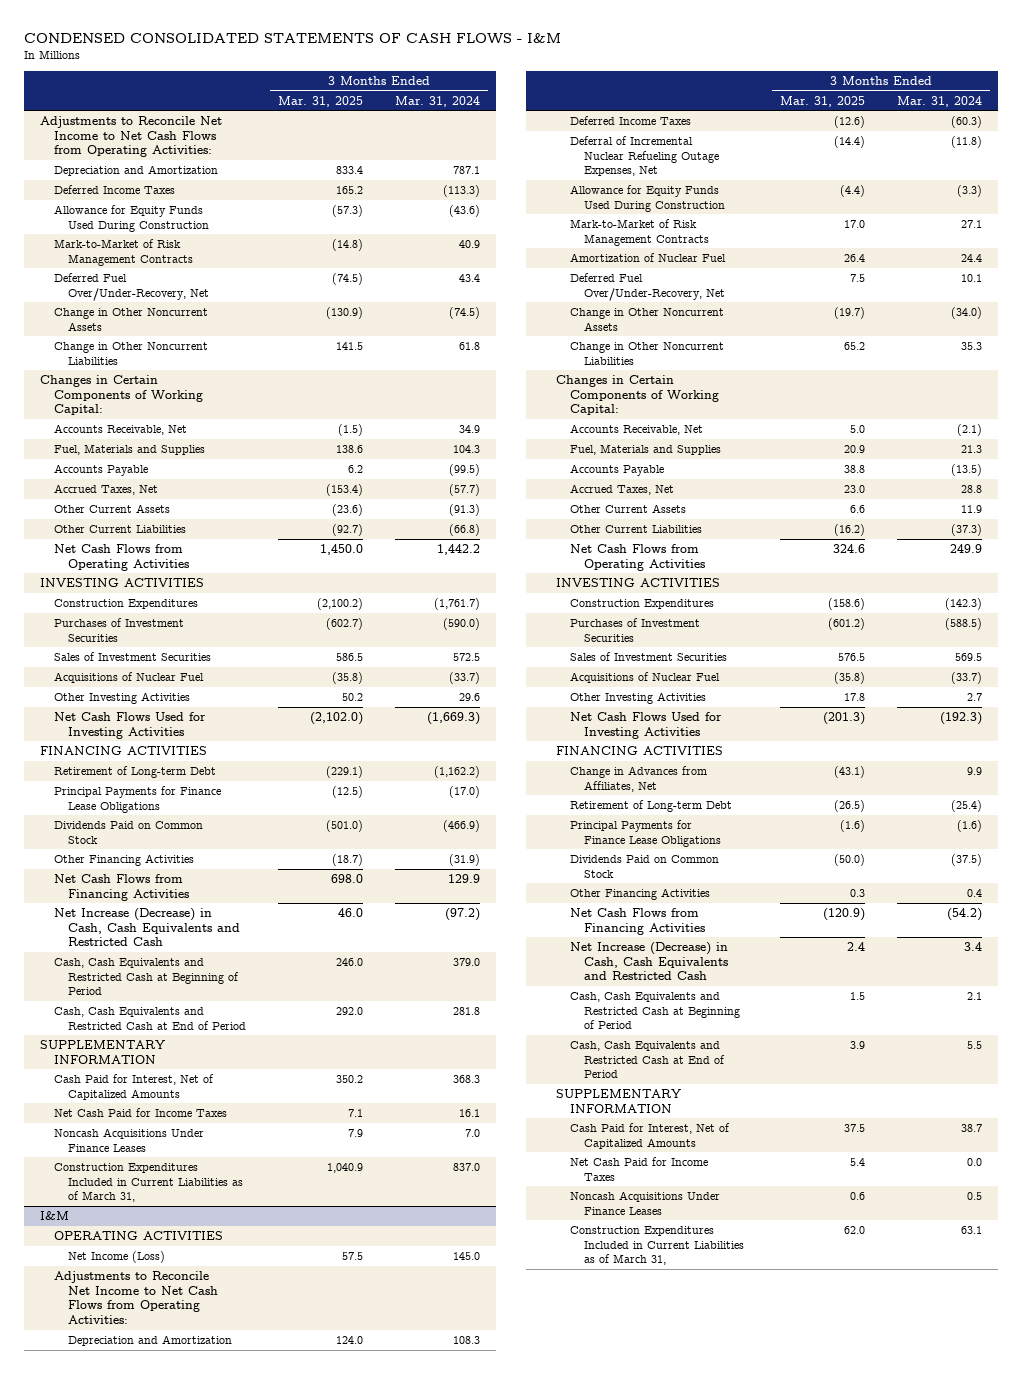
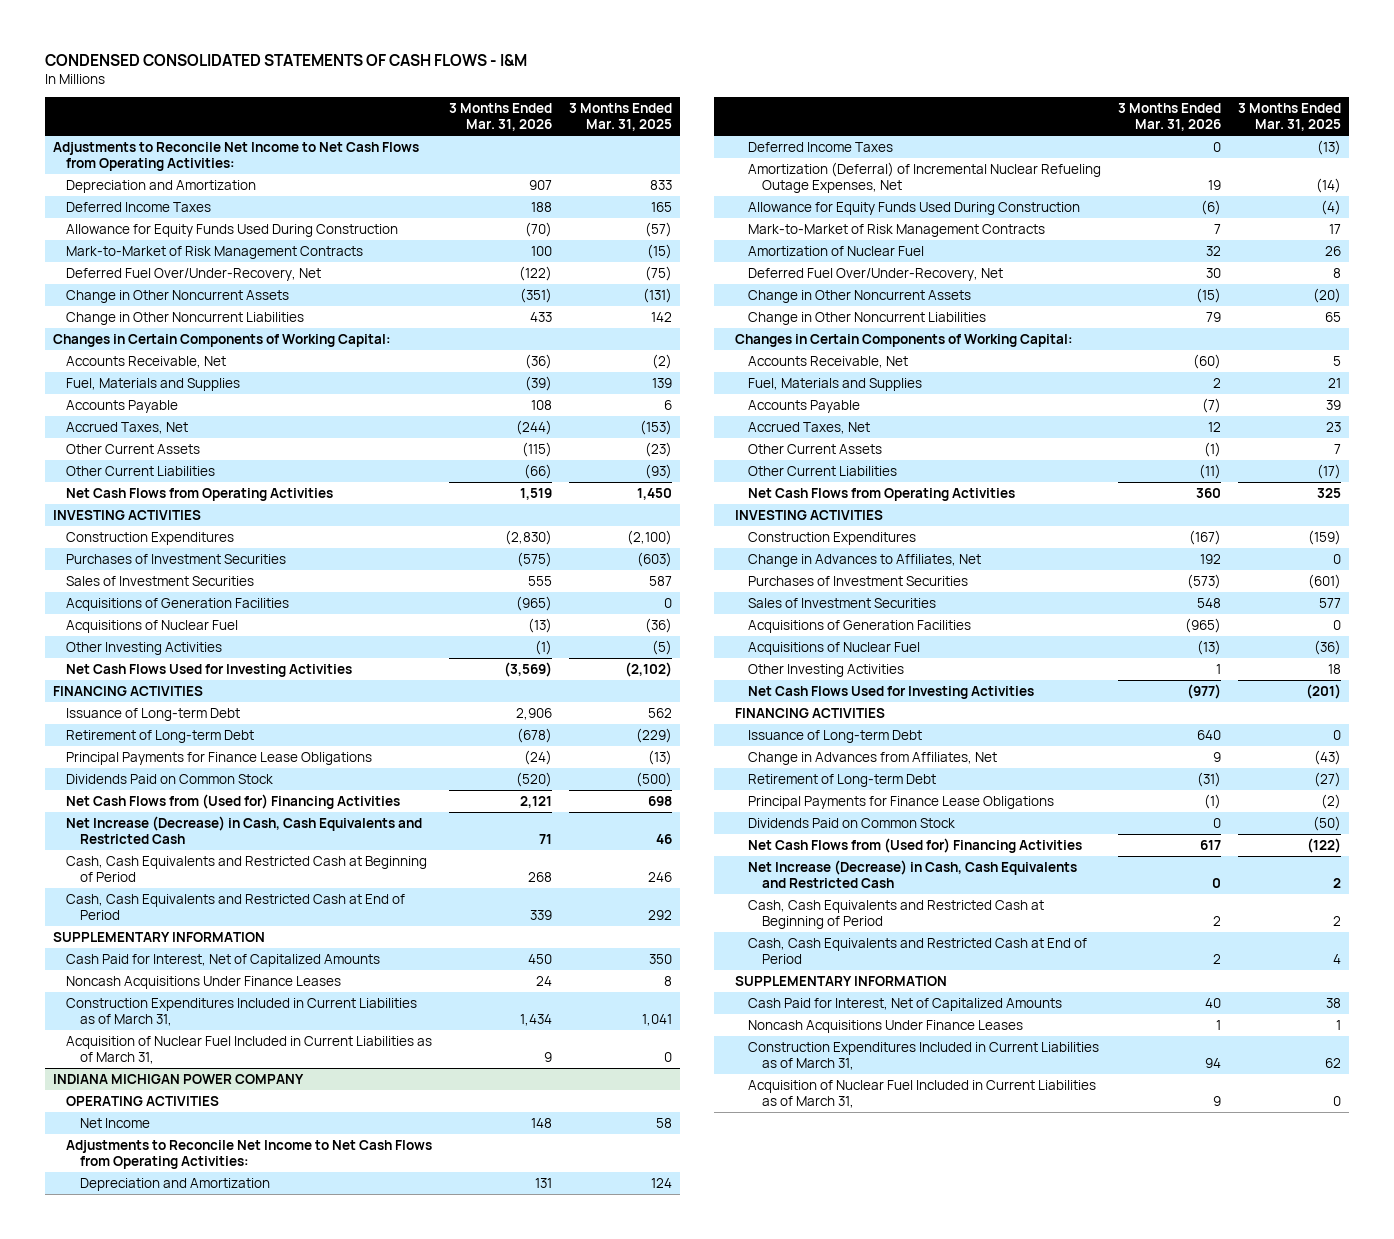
- | 3 Months Ended Mar. 31, 2025 | 3 Months Ended Mar. 31, 2024
+ | 3 Months Ended Mar. 31, 2026 | 3 Months Ended Mar. 31, 2025
- Depreciation and Amortization | 833.4 | 787.1
- Deferred Income Taxes | 165.2 | (113.3)
- Allowance for Equity Funds Used During Construction | (57.3) | (43.6)
- Mark-to-Market of Risk Management Contracts | (14.8) | 40.9
- Deferred Fuel Over/Under-Recovery, Net | (74.5) | 43.4
- Change in Other Noncurrent Assets | (130.9) | (74.5)
- Change in Other Noncurrent Liabilities | 141.5 | 61.8
+ Depreciation and Amortization | 907 | 833
+ Deferred Income Taxes | 188 | 165
+ Allowance for Equity Funds Used During Construction | (70) | (57)
+ Mark-to-Market of Risk Management Contracts | 100 | (15)
+ Deferred Fuel Over/Under-Recovery, Net | (122) | (75)
+ Change in Other Noncurrent Assets | (351) | (131)
+ Change in Other Noncurrent Liabilities | 433 | 142
- Accounts Receivable, Net | (1.5) | 34.9
- Fuel, Materials and Supplies | 138.6 | 104.3
- Accounts Payable | 6.2 | (99.5)
- Accrued Taxes, Net | (153.4) | (57.7)
- Other Current Assets | (23.6) | (91.3)
- Other Current Liabilities | (92.7) | (66.8)
- Net Cash Flows from Operating Activities | 1,450.0 | 1,442.2
+ Accounts Receivable, Net | (36) | (2)
+ Fuel, Materials and Supplies | (39) | 139
+ Accounts Payable | 108 | 6
+ Accrued Taxes, Net | (244) | (153)
+ Other Current Assets | (115) | (23)
+ Other Current Liabilities | (66) | (93)
+ Net Cash Flows from Operating Activities | 1,519 | 1,450
- Construction Expenditures | (2,100.2) | (1,761.7)
- Purchases of Investment Securities | (602.7) | (590.0)
- Sales of Investment Securities | 586.5 | 572.5
- Acquisitions of Nuclear Fuel | (35.8) | (33.7)
- Other Investing Activities | 50.2 | 29.6
- Net Cash Flows Used for Investing Activities | (2,102.0) | (1,669.3)
+ Construction Expenditures | (2,830) | (2,100)
+ Purchases of Investment Securities | (575) | (603)
+ Sales of Investment Securities | 555 | 587
+ Acquisitions of Generation Facilities | (965) | 0
+ Acquisitions of Nuclear Fuel | (13) | (36)
+ Other Investing Activities | (1) | (5)
+ Net Cash Flows Used for Investing Activities | (3,569) | (2,102)
- Retirement of Long-term Debt | (229.1) | (1,162.2)
- Principal Payments for Finance Lease Obligations | (12.5) | (17.0)
- Dividends Paid on Common Stock | (501.0) | (466.9)
- Other Financing Activities | (18.7) | (31.9)
- Net Cash Flows from Financing Activities | 698.0 | 129.9
- Net Increase (Decrease) in Cash, Cash Equivalents and Restricted Cash | 46.0 | (97.2)
- Cash, Cash Equivalents and Restricted Cash at Beginning of Period | 246.0 | 379.0
- Cash, Cash Equivalents and Restricted Cash at End of Period | 292.0 | 281.8
+ Issuance of Long-term Debt | 2,906 | 562
+ Retirement of Long-term Debt | (678) | (229)
+ Principal Payments for Finance Lease Obligations | (24) | (13)
+ Dividends Paid on Common Stock | (520) | (500)
+ Net Cash Flows from (Used for) Financing Activities | 2,121 | 698
+ Net Increase (Decrease) in Cash, Cash Equivalents and Restricted Cash | 71 | 46
+ Cash, Cash Equivalents and Restricted Cash at Beginning of Period | 268 | 246
+ Cash, Cash Equivalents and Restricted Cash at End of Period | 339 | 292
- Cash Paid for Interest, Net of Capitalized Amounts | 350.2 | 368.3
- Net Cash Paid for Income Taxes | 7.1 | 16.1
- Noncash Acquisitions Under Finance Leases | 7.9 | 7.0
- Construction Expenditures Included in Current Liabilities as of March 31, | 1,040.9 | 837.0
- I&M
+ Cash Paid for Interest, Net of Capitalized Amounts | 450 | 350
+ Noncash Acquisitions Under Finance Leases | 24 | 8
+ Construction Expenditures Included in Current Liabilities as of March 31, | 1,434 | 1,041
+ Acquisition of Nuclear Fuel Included in Current Liabilities as of March 31, | 9 | 0
+ INDIANA MICHIGAN POWER COMPANY
- Net Income (Loss) | 57.5 | 145.0
+ Net Income | 148 | 58
- Depreciation and Amortization | 124.0 | 108.3
- Deferred Income Taxes | (12.6) | (60.3)
- Deferral of Incremental Nuclear Refueling Outage Expenses, Net | (14.4) | (11.8)
- Allowance for Equity Funds Used During Construction | (4.4) | (3.3)
- Mark-to-Market of Risk Management Contracts | 17.0 | 27.1
- Amortization of Nuclear Fuel | 26.4 | 24.4
- Deferred Fuel Over/Under-Recovery, Net | 7.5 | 10.1
- Change in Other Noncurrent Assets | (19.7) | (34.0)
- Change in Other Noncurrent Liabilities | 65.2 | 35.3
+ Depreciation and Amortization | 131 | 124
+ Deferred Income Taxes | 0 | (13)
+ Amortization (Deferral) of Incremental Nuclear Refueling Outage Expenses, Net | 19 | (14)
+ Allowance for Equity Funds Used During Construction | (6) | (4)
+ Mark-to-Market of Risk Management Contracts | 7 | 17
+ Amortization of Nuclear Fuel | 32 | 26
+ Deferred Fuel Over/Under-Recovery, Net | 30 | 8
+ Change in Other Noncurrent Assets | (15) | (20)
+ Change in Other Noncurrent Liabilities | 79 | 65
- Accounts Receivable, Net | 5.0 | (2.1)
- Fuel, Materials and Supplies | 20.9 | 21.3
- Accounts Payable | 38.8 | (13.5)
- Accrued Taxes, Net | 23.0 | 28.8
- Other Current Assets | 6.6 | 11.9
- Other Current Liabilities | (16.2) | (37.3)
- Net Cash Flows from Operating Activities | 324.6 | 249.9
+ Accounts Receivable, Net | (60) | 5
+ Fuel, Materials and Supplies | 2 | 21
+ Accounts Payable | (7) | 39
+ Accrued Taxes, Net | 12 | 23
+ Other Current Assets | (1) | 7
+ Other Current Liabilities | (11) | (17)
+ Net Cash Flows from Operating Activities | 360 | 325
- Construction Expenditures | (158.6) | (142.3)
- Purchases of Investment Securities | (601.2) | (588.5)
- Sales of Investment Securities | 576.5 | 569.5
- Acquisitions of Nuclear Fuel | (35.8) | (33.7)
- Other Investing Activities | 17.8 | 2.7
- Net Cash Flows Used for Investing Activities | (201.3) | (192.3)
+ Construction Expenditures | (167) | (159)
+ Change in Advances to Affiliates, Net | 192 | 0
+ Purchases of Investment Securities | (573) | (601)
+ Sales of Investment Securities | 548 | 577
+ Acquisitions of Generation Facilities | (965) | 0
+ Acquisitions of Nuclear Fuel | (13) | (36)
+ Other Investing Activities | 1 | 18
+ Net Cash Flows Used for Investing Activities | (977) | (201)
- Change in Advances from Affiliates, Net | (43.1) | 9.9
- Retirement of Long-term Debt | (26.5) | (25.4)
- Principal Payments for Finance Lease Obligations | (1.6) | (1.6)
- Dividends Paid on Common Stock | (50.0) | (37.5)
- Other Financing Activities | 0.3 | 0.4
- Net Cash Flows from Financing Activities | (120.9) | (54.2)
- Net Increase (Decrease) in Cash, Cash Equivalents and Restricted Cash | 2.4 | 3.4
- Cash, Cash Equivalents and Restricted Cash at Beginning of Period | 1.5 | 2.1
- Cash, Cash Equivalents and Restricted Cash at End of Period | 3.9 | 5.5
+ Issuance of Long-term Debt | 640 | 0
+ Change in Advances from Affiliates, Net | 9 | (43)
+ Retirement of Long-term Debt | (31) | (27)
+ Principal Payments for Finance Lease Obligations | (1) | (2)
+ Dividends Paid on Common Stock | 0 | (50)
+ Net Cash Flows from (Used for) Financing Activities | 617 | (122)
+ Net Increase (Decrease) in Cash, Cash Equivalents and Restricted Cash | 0 | 2
+ Cash, Cash Equivalents and Restricted Cash at Beginning of Period | 2 | 2
+ Cash, Cash Equivalents and Restricted Cash at End of Period | 2 | 4
- Cash Paid for Interest, Net of Capitalized Amounts | 37.5 | 38.7
- Net Cash Paid for Income Taxes | 5.4 | 0.0
- Noncash Acquisitions Under Finance Leases | 0.6 | 0.5
- Construction Expenditures Included in Current Liabilities as of March 31, | 62.0 | 63.1
+ Cash Paid for Interest, Net of Capitalized Amounts | 40 | 38
+ Noncash Acquisitions Under Finance Leases | 1 | 1
+ Construction Expenditures Included in Current Liabilities as of March 31, | 94 | 62
+ Acquisition of Nuclear Fuel Included in Current Liabilities as of March 31, | 9 | 0

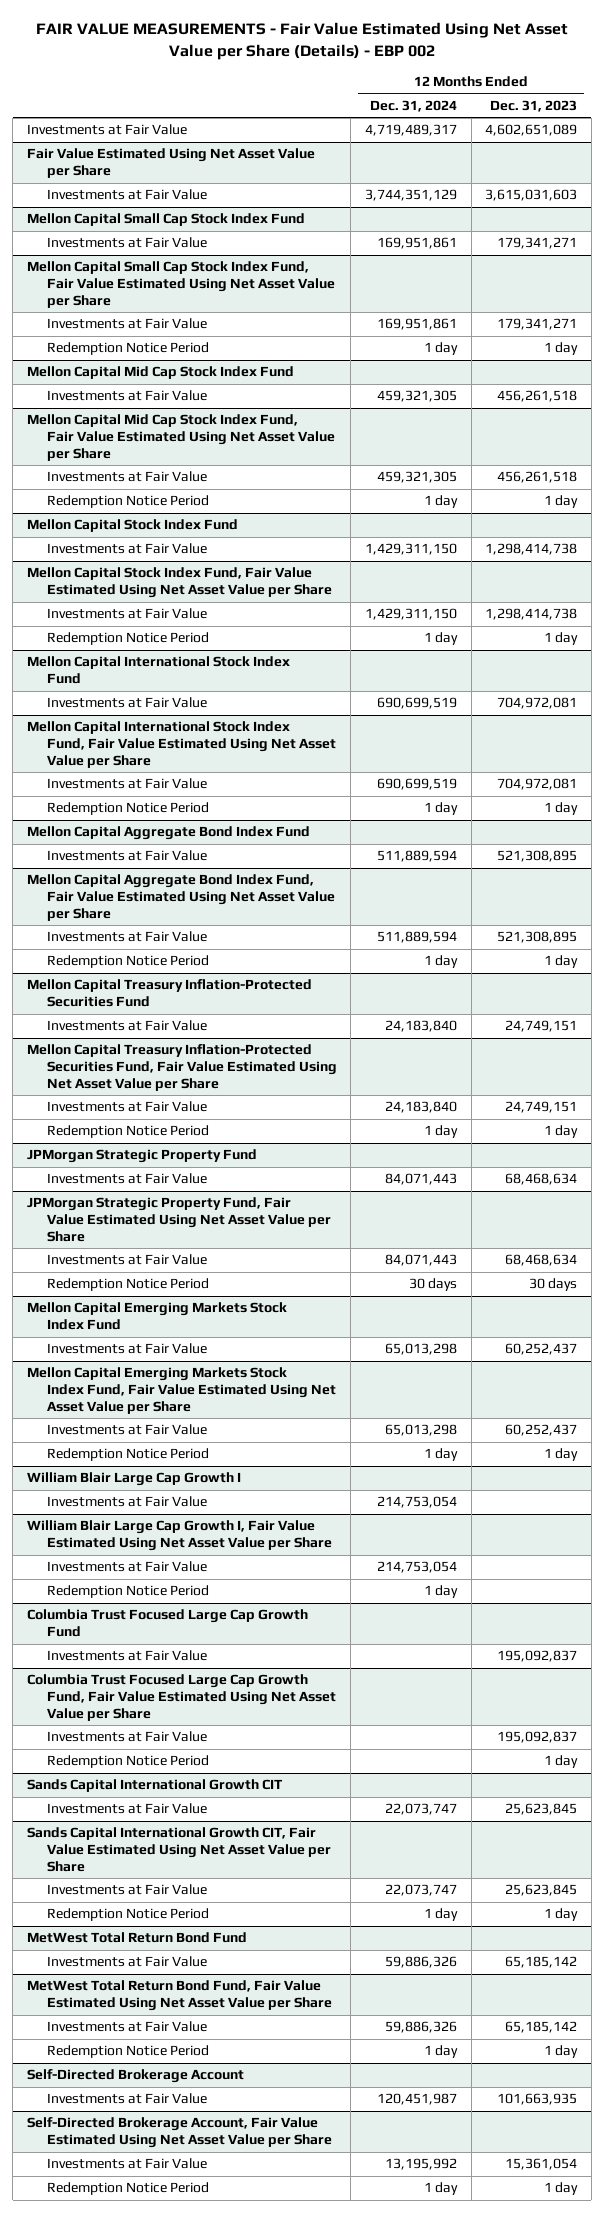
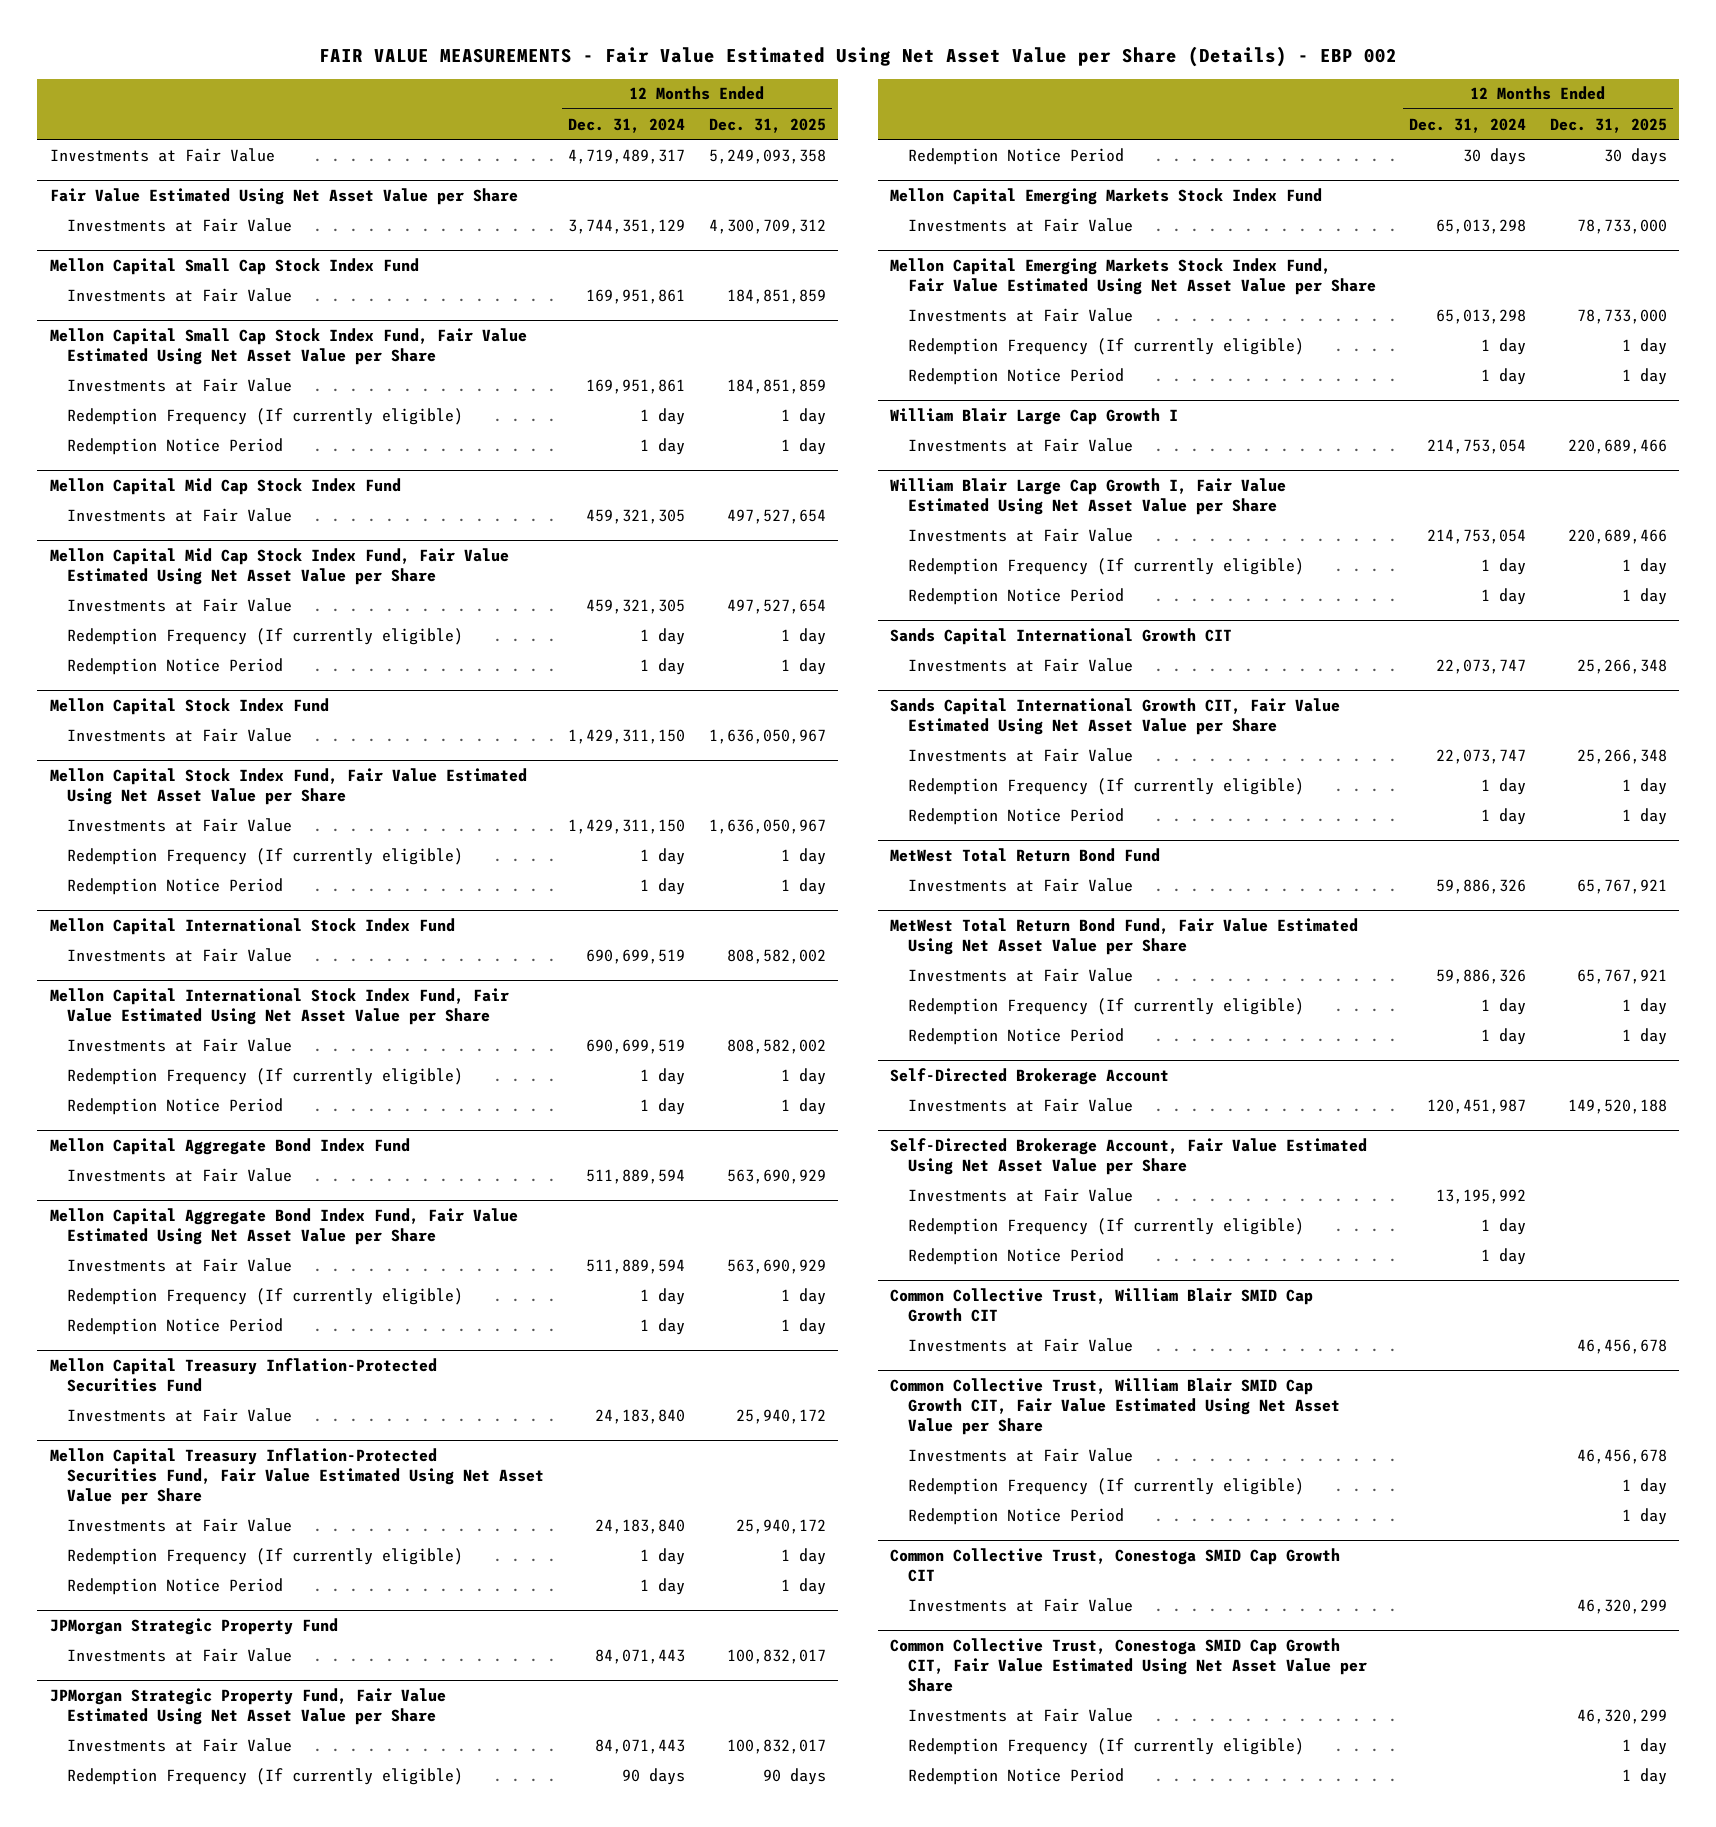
- | 12 Months Ended Dec. 31, 2024 | 12 Months Ended Dec. 31, 2023
+ | 12 Months Ended Dec. 31, 2024 | 12 Months Ended Dec. 31, 2025
@ Mellon Capital Small Cap Stock Index Fund, Fair Value Estimated Using Net Asset Value per Share
+ Redemption Frequency (If currently eligible) | 1 day | 1 day
@ Mellon Capital Mid Cap Stock Index Fund, Fair Value Estimated Using Net Asset Value per Share
+ Redemption Frequency (If currently eligible) | 1 day | 1 day
@ Mellon Capital Stock Index Fund, Fair Value Estimated Using Net Asset Value per Share
+ Redemption Frequency (If currently eligible) | 1 day | 1 day
@ Mellon Capital International Stock Index Fund, Fair Value Estimated Using Net Asset Value per Share
+ Redemption Frequency (If currently eligible) | 1 day | 1 day
@ Mellon Capital Aggregate Bond Index Fund, Fair Value Estimated Using Net Asset Value per Share
+ Redemption Frequency (If currently eligible) | 1 day | 1 day
@ Mellon Capital Treasury Inflation-Protected Securities Fund, Fair Value Estimated Using Net Asset Value per Share
+ Redemption Frequency (If currently eligible) | 1 day | 1 day
@ JPMorgan Strategic Property Fund, Fair Value Estimated Using Net Asset Value per Share
+ Redemption Frequency (If currently eligible) | 90 days | 90 days
@ Mellon Capital Emerging Markets Stock Index Fund, Fair Value Estimated Using Net Asset Value per Share
+ Redemption Frequency (If currently eligible) | 1 day | 1 day
@ William Blair Large Cap Growth I, Fair Value Estimated Using Net Asset Value per Share
+ Redemption Frequency (If currently eligible) | 1 day | 1 day
- Columbia Trust Focused Large Cap Growth Fund
- Investments at Fair Value | | 195,092,837
- Columbia Trust Focused Large Cap Growth Fund, Fair Value Estimated Using Net Asset Value per Share
- Investments at Fair Value | | 195,092,837
- Redemption Notice Period | | 1 day
@ Sands Capital International Growth CIT, Fair Value Estimated Using Net Asset Value per Share
+ Redemption Frequency (If currently eligible) | 1 day | 1 day
@ MetWest Total Return Bond Fund, Fair Value Estimated Using Net Asset Value per Share
+ Redemption Frequency (If currently eligible) | 1 day | 1 day
@ Self-Directed Brokerage Account, Fair Value Estimated Using Net Asset Value per Share
+ Redemption Frequency (If currently eligible) | 1 day |
+ Common Collective Trust, William Blair SMID Cap Growth CIT
+ Investments at Fair Value | | 46,456,678
+ Common Collective Trust, William Blair SMID Cap Growth CIT, Fair Value Estimated Using Net Asset Value per Share
+ Investments at Fair Value | | 46,456,678
+ Redemption Frequency (If currently eligible) | | 1 day
+ Redemption Notice Period | | 1 day
+ Common Collective Trust, Conestoga SMID Cap Growth CIT
+ Investments at Fair Value | | 46,320,299
+ Common Collective Trust, Conestoga SMID Cap Growth CIT, Fair Value Estimated Using Net Asset Value per Share
+ Investments at Fair Value | | 46,320,299
+ Redemption Frequency (If currently eligible) | | 1 day
+ Redemption Notice Period | | 1 day

